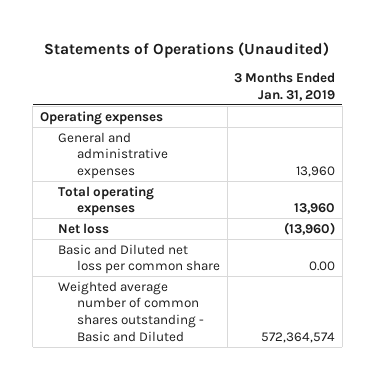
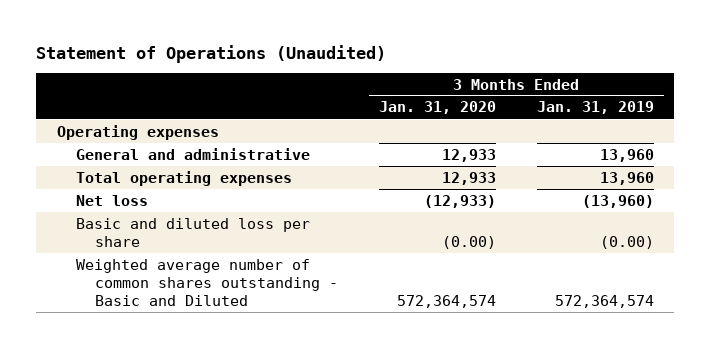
- Statements of Operations (Unaudited)
+ Statement of Operations (Unaudited)
- | 3 Months Ended Jan. 31, 2019
+ | 3 Months Ended Jan. 31, 2020 | 3 Months Ended Jan. 31, 2019
- General and administrative expenses | 13,960
+ General and administrative | 12,933 | 13,960
- Basic and Diluted net loss per common share | 0.00
+ Basic and diluted loss per share | (0.00) | (0.00)

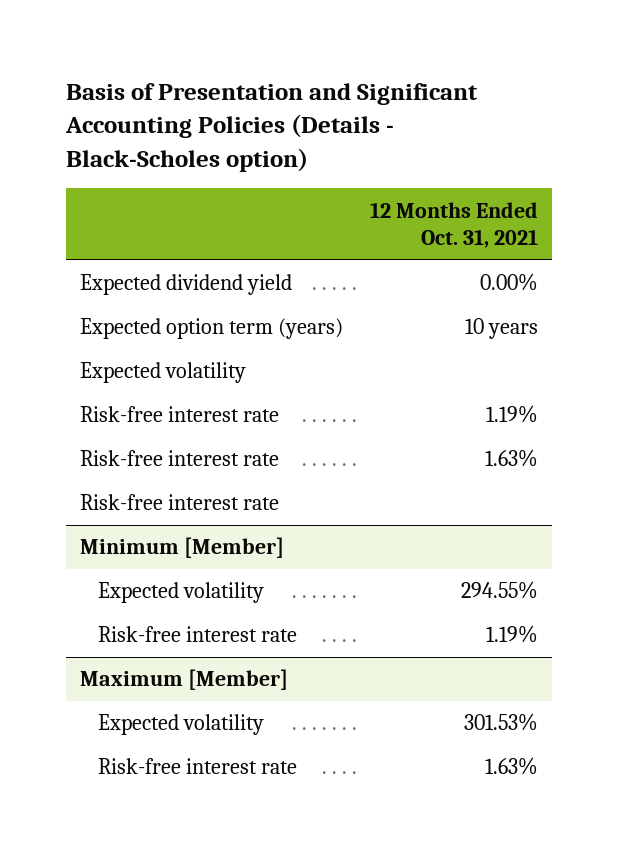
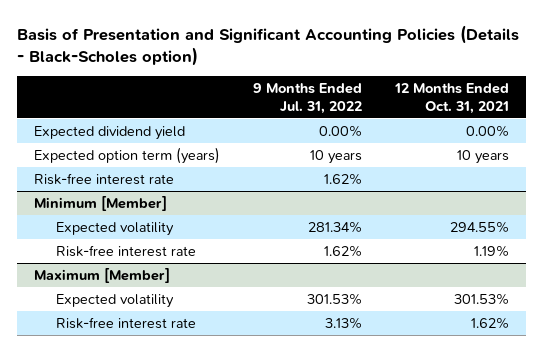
- | 12 Months Ended Oct. 31, 2021
+ | 9 Months Ended Jul. 31, 2022 | 12 Months Ended Oct. 31, 2021
- Expected volatility
- Risk-free interest rate | 1.19%
- Risk-free interest rate | 1.63%
@ Maximum [Member]
- Risk-free interest rate | 1.63%
+ Risk-free interest rate | 3.13% | 1.62%

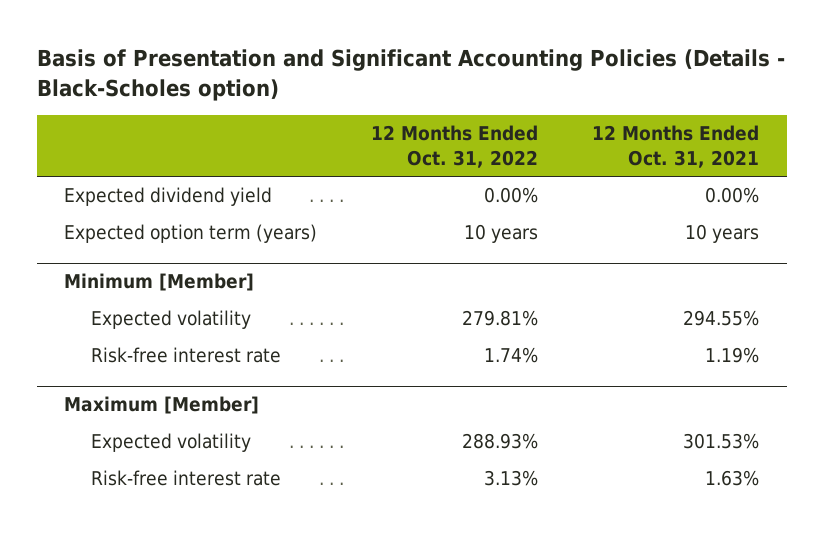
- | 9 Months Ended Jul. 31, 2022 | 12 Months Ended Oct. 31, 2021
+ | 12 Months Ended Oct. 31, 2022 | 12 Months Ended Oct. 31, 2021
- Risk-free interest rate | 1.62% |
@ Maximum [Member]
- Risk-free interest rate | 3.13% | 1.62%
+ Risk-free interest rate | 3.13% | 1.63%

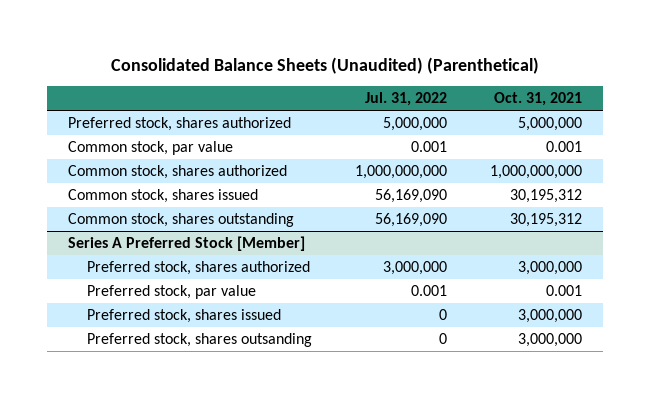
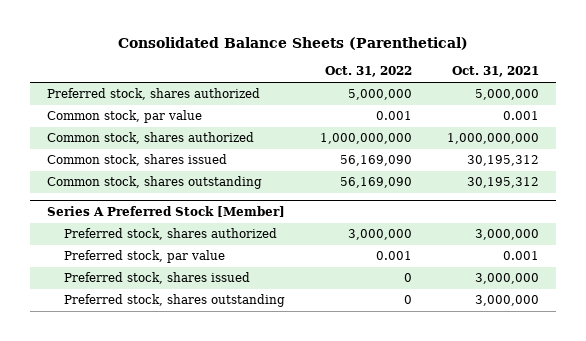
- Consolidated Balance Sheets (Unaudited) (Parenthetical)
+ Consolidated Balance Sheets (Parenthetical)
- | Jul. 31, 2022 | Oct. 31, 2021
+ | Oct. 31, 2022 | Oct. 31, 2021
@ Series A Preferred Stock [Member]
- Preferred stock, shares outsanding | 0 | 3,000,000
+ Preferred stock, shares outstanding | 0 | 3,000,000

